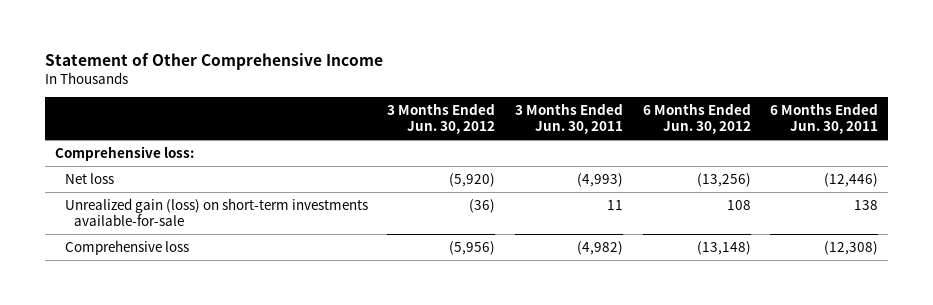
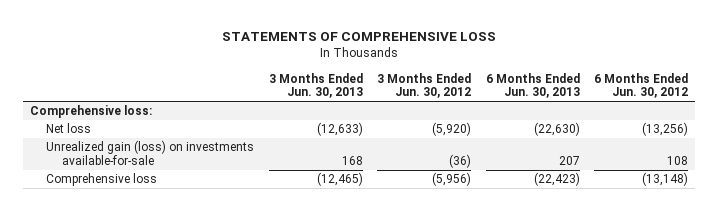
- Statement of Other Comprehensive Income
+ STATEMENTS OF COMPREHENSIVE LOSS
- | 3 Months Ended Jun. 30, 2012 | 3 Months Ended Jun. 30, 2011 | 6 Months Ended Jun. 30, 2012 | 6 Months Ended Jun. 30, 2011
+ | 3 Months Ended Jun. 30, 2013 | 3 Months Ended Jun. 30, 2012 | 6 Months Ended Jun. 30, 2013 | 6 Months Ended Jun. 30, 2012
- Unrealized gain (loss) on short-term investments available-for-sale | (36) | 11 | 108 | 138
+ Unrealized gain (loss) on investments available-for-sale | 168 | (36) | 207 | 108

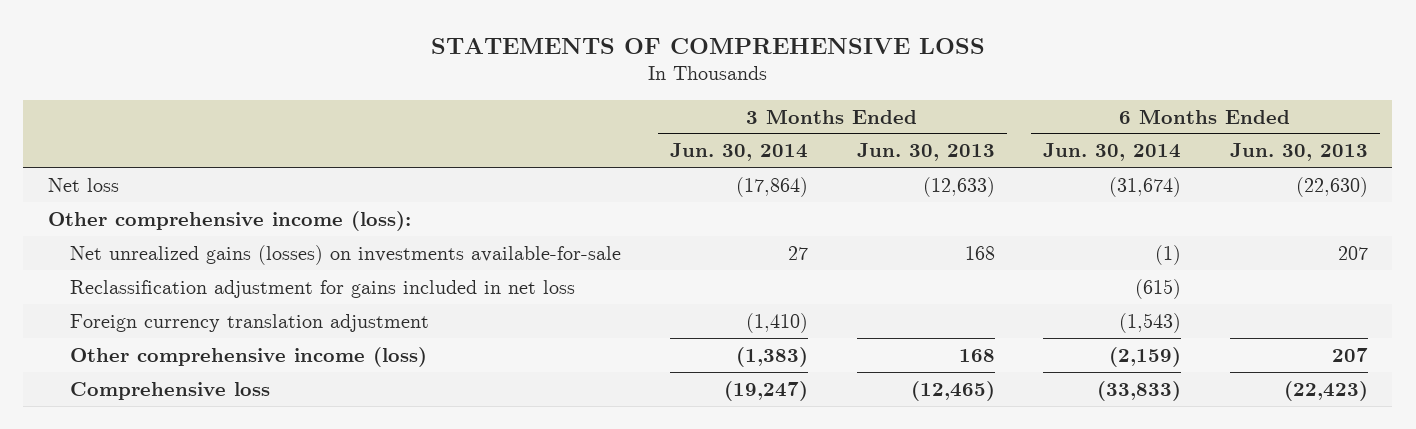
- | 3 Months Ended Jun. 30, 2013 | 3 Months Ended Jun. 30, 2012 | 6 Months Ended Jun. 30, 2013 | 6 Months Ended Jun. 30, 2012
+ | 3 Months Ended Jun. 30, 2014 | 3 Months Ended Jun. 30, 2013 | 6 Months Ended Jun. 30, 2014 | 6 Months Ended Jun. 30, 2013
- Comprehensive loss:
- Unrealized gain (loss) on investments available-for-sale | 168 | (36) | 207 | 108
+ Other comprehensive income (loss):
+ Net unrealized gains (losses) on investments available-for-sale | 27 | 168 | (1) | 207
+ Reclassification adjustment for gains included in net loss | | | (615) |
+ Foreign currency translation adjustment | (1,410) | | (1,543) |
+ Other comprehensive income (loss) | (1,383) | 168 | (2,159) | 207

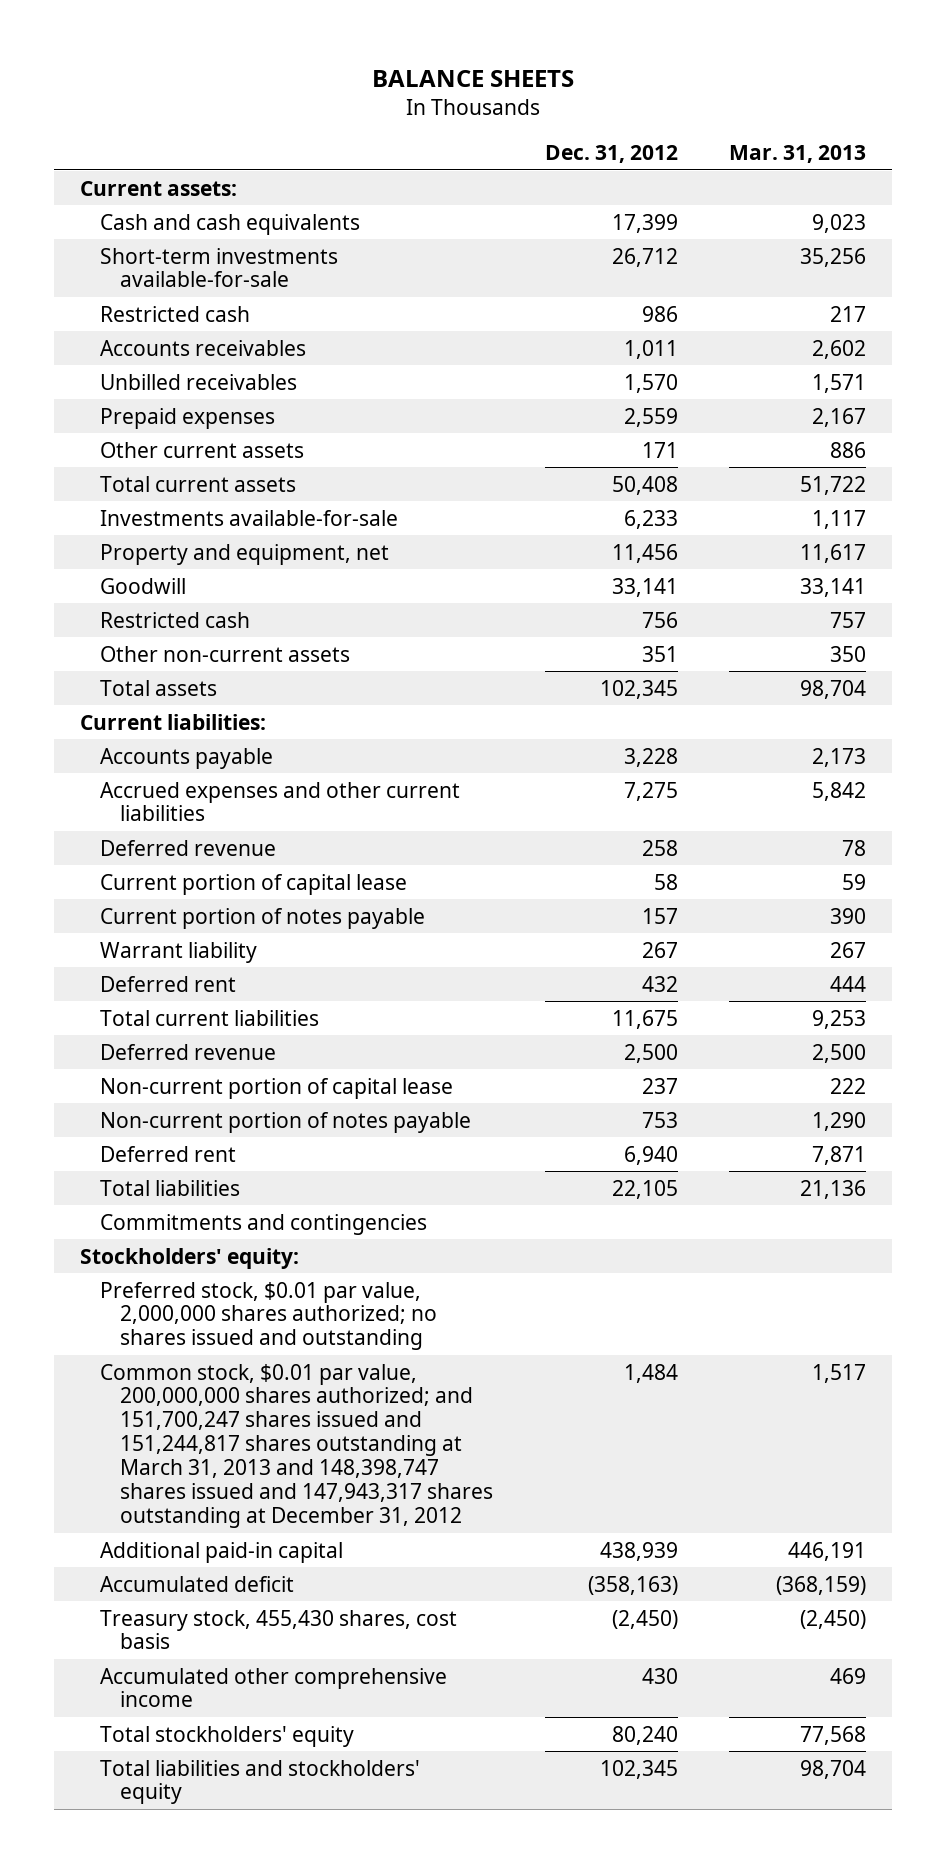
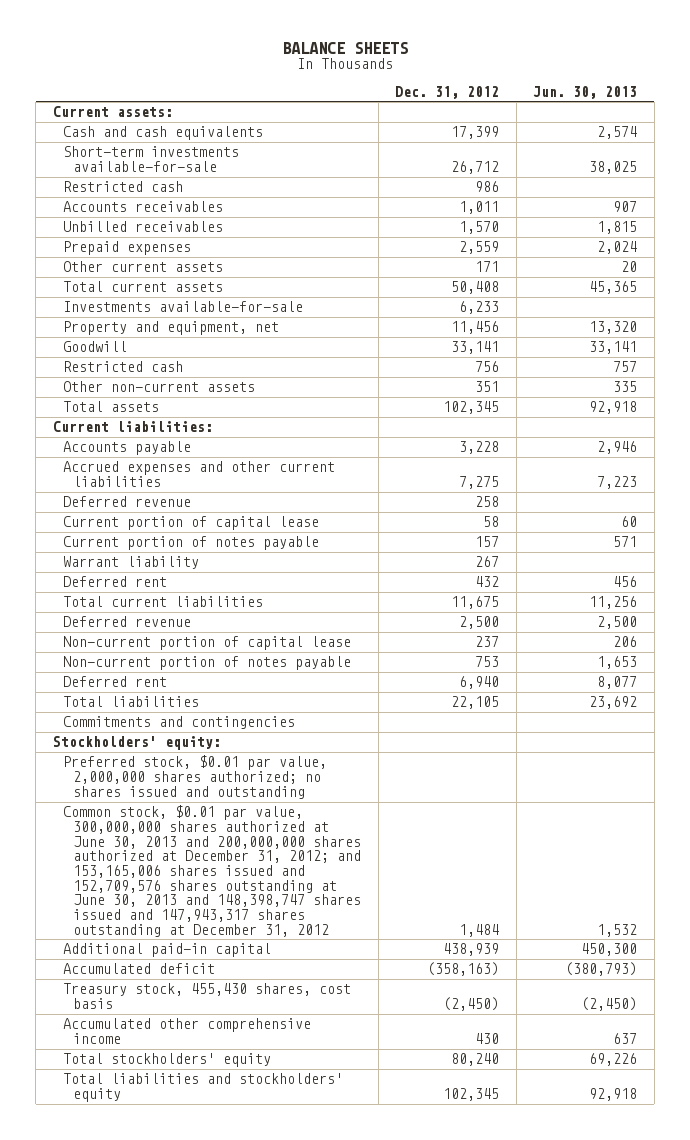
- | Dec. 31, 2012 | Mar. 31, 2013
+ | Dec. 31, 2012 | Jun. 30, 2013
- Common stock, $0.01 par value, 200,000,000 shares authorized; and 151,700,247 shares issued and 151,244,817 shares outstanding at March 31, 2013 and 148,398,747 shares issued and 147,943,317 shares outstanding at December 31, 2012 | 1,484 | 1,517
+ Common stock, $0.01 par value, 300,000,000 shares authorized at June 30, 2013 and 200,000,000 shares authorized at December 31, 2012; and 153,165,006 shares issued and 152,709,576 shares outstanding at June 30, 2013 and 148,398,747 shares issued and 147,943,317 shares outstanding at December 31, 2012 | 1,484 | 1,532

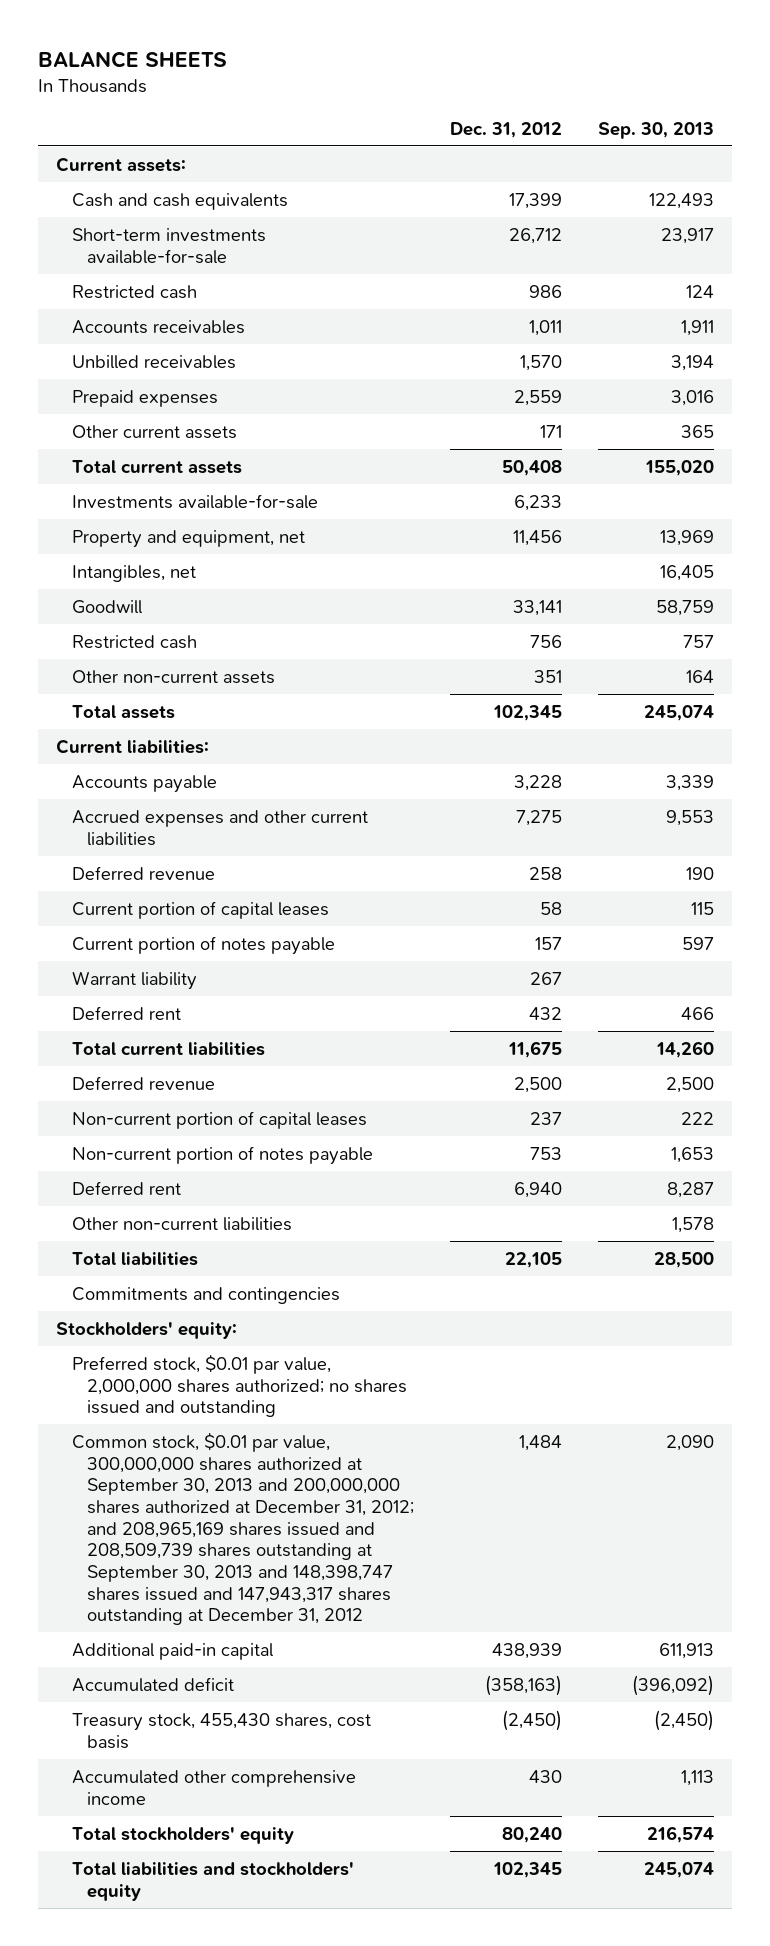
- | Dec. 31, 2012 | Jun. 30, 2013
+ | Dec. 31, 2012 | Sep. 30, 2013
+ Intangibles, net | | 16,405
- Current portion of capital lease | 58 | 60
+ Current portion of capital leases | 58 | 115
- Non-current portion of capital lease | 237 | 206
+ Non-current portion of capital leases | 237 | 222
+ Other non-current liabilities | | 1,578
- Common stock, $0.01 par value, 300,000,000 shares authorized at June 30, 2013 and 200,000,000 shares authorized at December 31, 2012; and 153,165,006 shares issued and 152,709,576 shares outstanding at June 30, 2013 and 148,398,747 shares issued and 147,943,317 shares outstanding at December 31, 2012 | 1,484 | 1,532
+ Common stock, $0.01 par value, 300,000,000 shares authorized at September 30, 2013 and 200,000,000 shares authorized at December 31, 2012; and 208,965,169 shares issued and 208,509,739 shares outstanding at September 30, 2013 and 148,398,747 shares issued and 147,943,317 shares outstanding at December 31, 2012 | 1,484 | 2,090

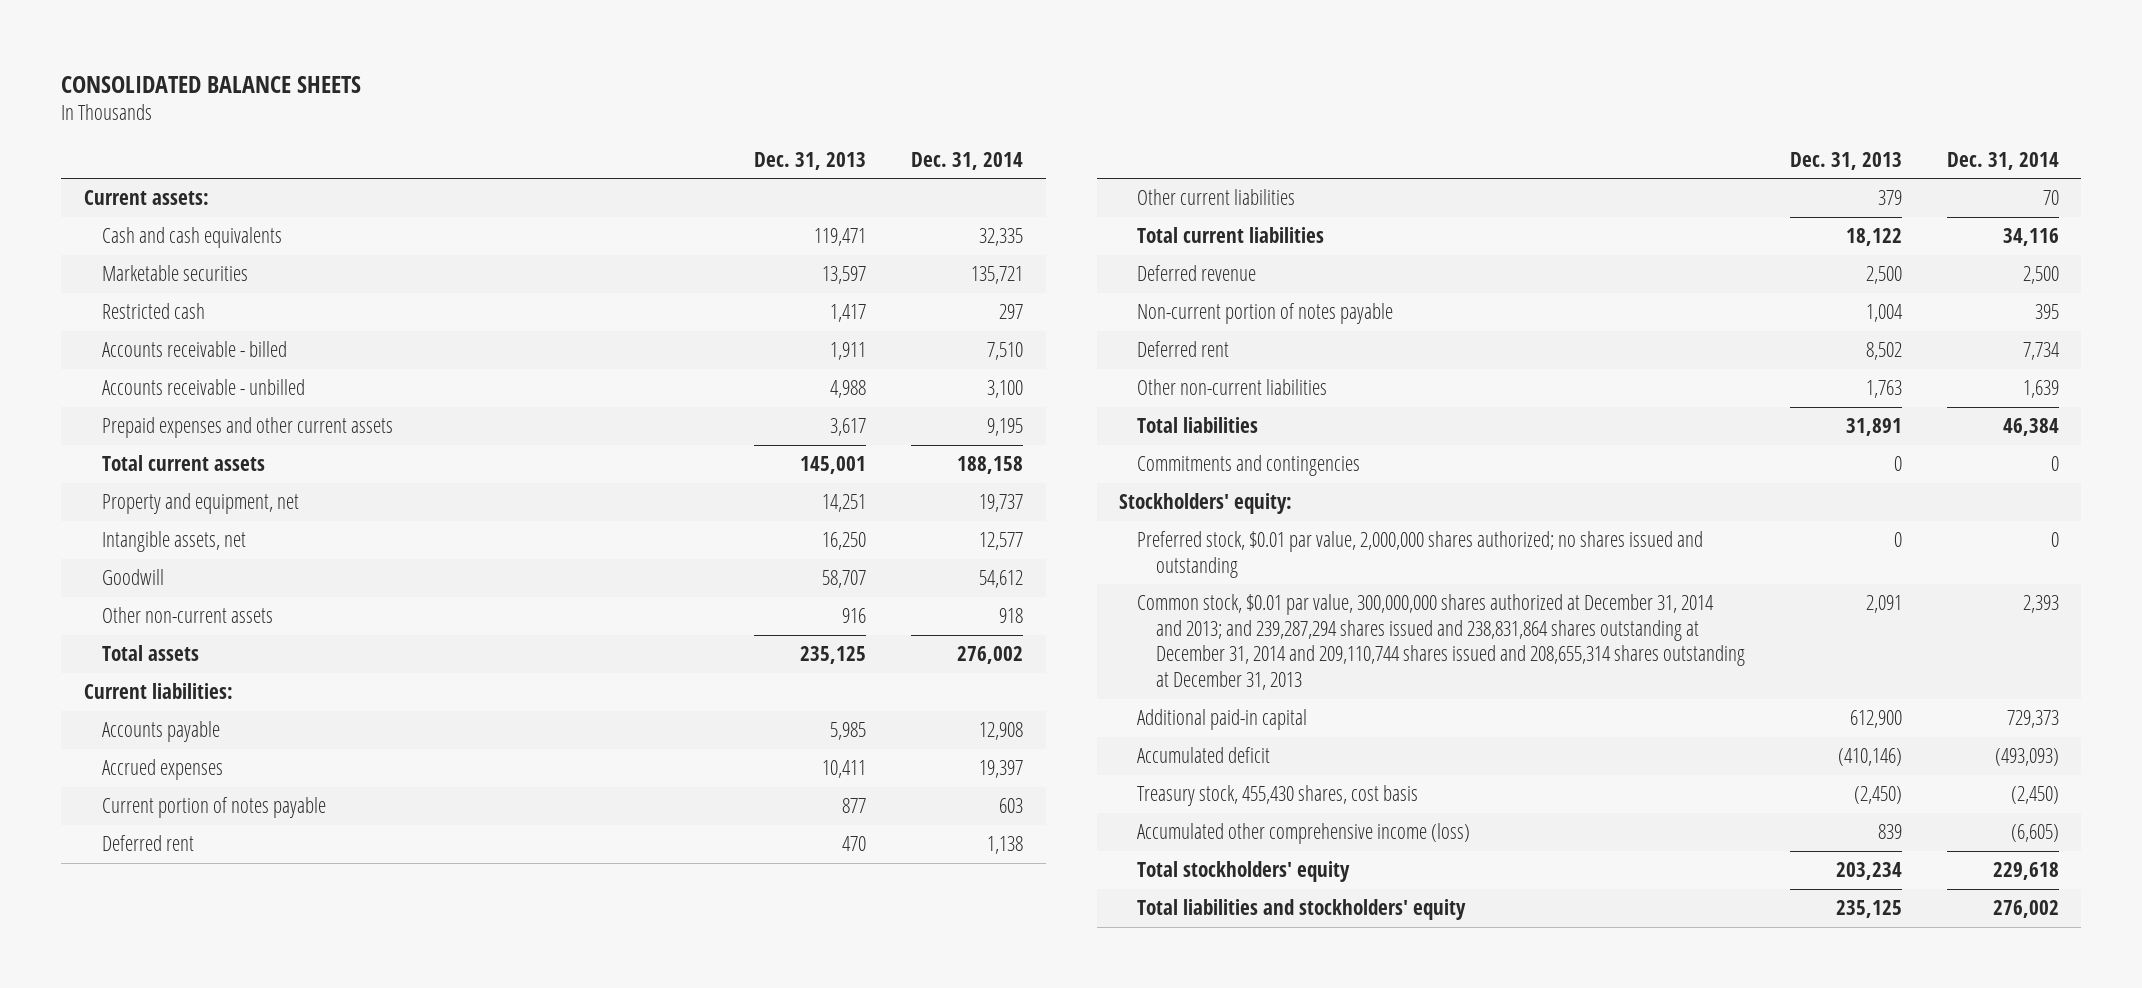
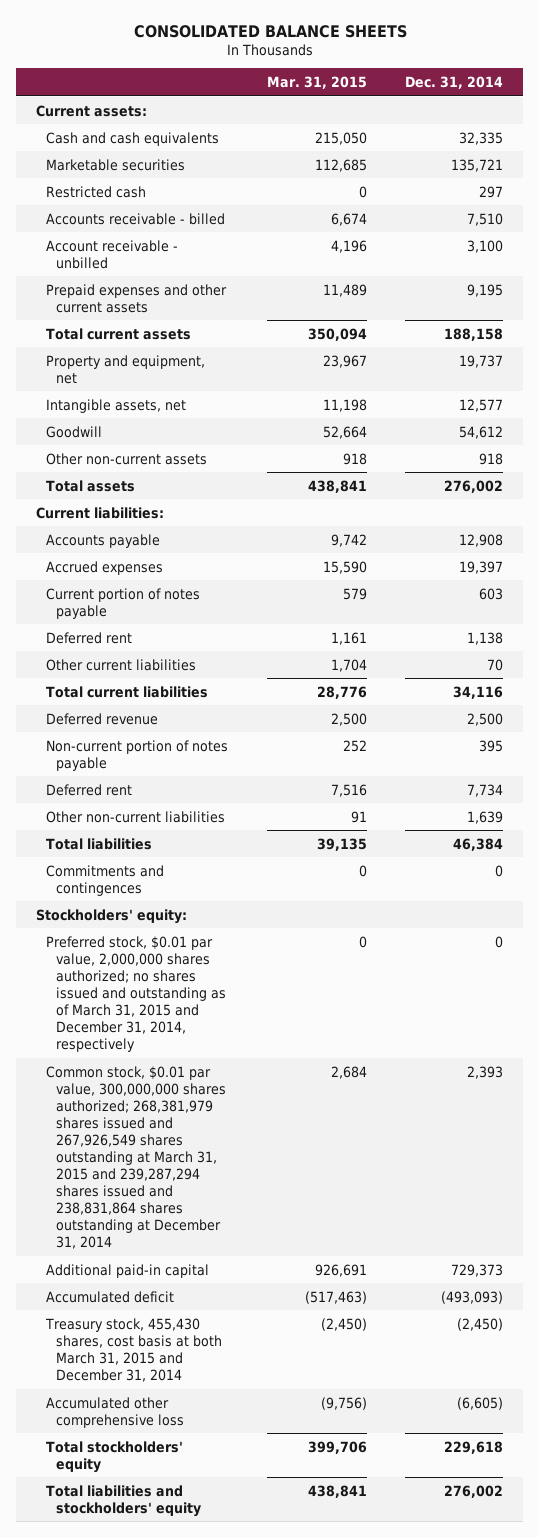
- | Dec. 31, 2013 | Dec. 31, 2014
+ | Mar. 31, 2015 | Dec. 31, 2014
- Accounts receivable - unbilled | 4,988 | 3,100
+ Account receivable - unbilled | 4,196 | 3,100
- Commitments and contingencies | 0 | 0
+ Commitments and contingences | 0 | 0
- Preferred stock, $0.01 par value, 2,000,000 shares authorized; no shares issued and outstanding | 0 | 0
- Common stock, $0.01 par value, 300,000,000 shares authorized at December 31, 2014 and 2013; and 239,287,294 shares issued and 238,831,864 shares outstanding at December 31, 2014 and 209,110,744 shares issued and 208,655,314 shares outstanding at December 31, 2013 | 2,091 | 2,393
+ Preferred stock, $0.01 par value, 2,000,000 shares authorized; no shares issued and outstanding as of March 31, 2015 and December 31, 2014, respectively | 0 | 0
+ Common stock, $0.01 par value, 300,000,000 shares authorized; 268,381,979 shares issued and 267,926,549 shares outstanding at March 31, 2015 and 239,287,294 shares issued and 238,831,864 shares outstanding at December 31, 2014 | 2,684 | 2,393
- Treasury stock, 455,430 shares, cost basis | (2,450) | (2,450)
- Accumulated other comprehensive income (loss) | 839 | (6,605)
+ Treasury stock, 455,430 shares, cost basis at both March 31, 2015 and December 31, 2014 | (2,450) | (2,450)
+ Accumulated other comprehensive loss | (9,756) | (6,605)

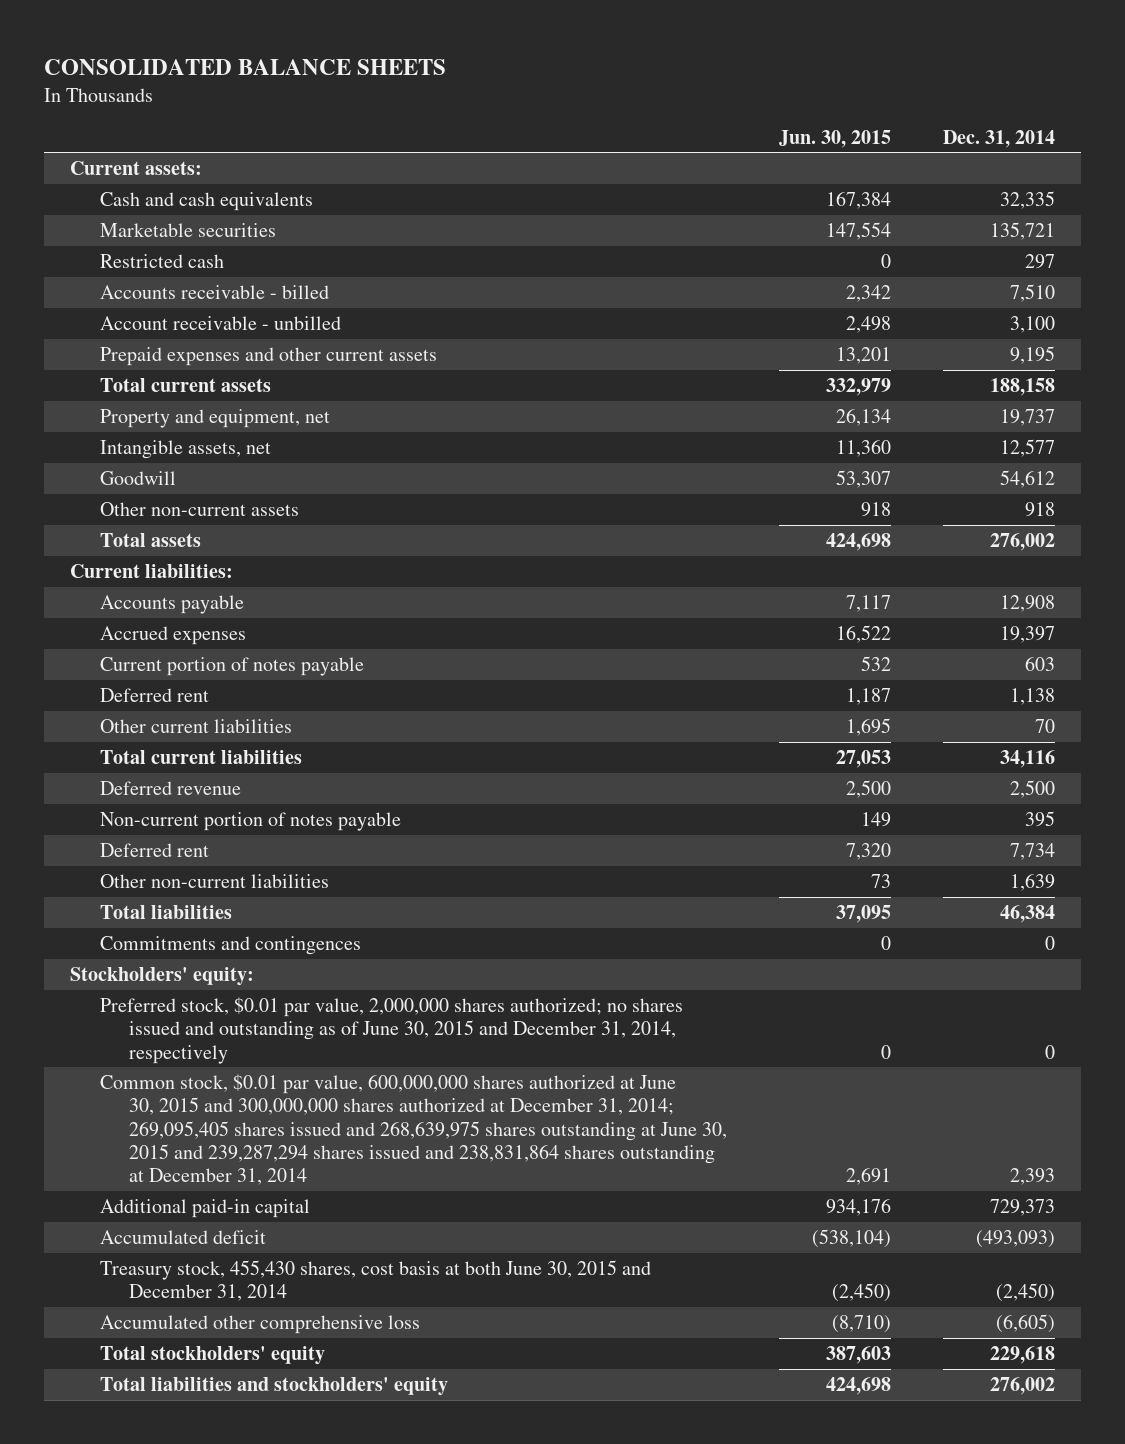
- | Mar. 31, 2015 | Dec. 31, 2014
+ | Jun. 30, 2015 | Dec. 31, 2014
- Preferred stock, $0.01 par value, 2,000,000 shares authorized; no shares issued and outstanding as of March 31, 2015 and December 31, 2014, respectively | 0 | 0
- Common stock, $0.01 par value, 300,000,000 shares authorized; 268,381,979 shares issued and 267,926,549 shares outstanding at March 31, 2015 and 239,287,294 shares issued and 238,831,864 shares outstanding at December 31, 2014 | 2,684 | 2,393
+ Preferred stock, $0.01 par value, 2,000,000 shares authorized; no shares issued and outstanding as of June 30, 2015 and December 31, 2014, respectively | 0 | 0
+ Common stock, $0.01 par value, 600,000,000 shares authorized at June 30, 2015 and 300,000,000 shares authorized at December 31, 2014; 269,095,405 shares issued and 268,639,975 shares outstanding at June 30, 2015 and 239,287,294 shares issued and 238,831,864 shares outstanding at December 31, 2014 | 2,691 | 2,393
- Treasury stock, 455,430 shares, cost basis at both March 31, 2015 and December 31, 2014 | (2,450) | (2,450)
+ Treasury stock, 455,430 shares, cost basis at both June 30, 2015 and December 31, 2014 | (2,450) | (2,450)

